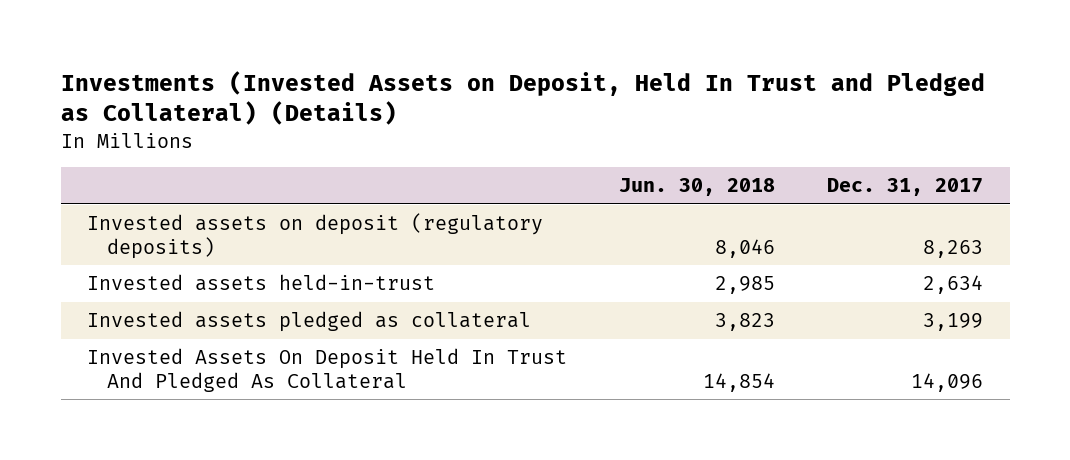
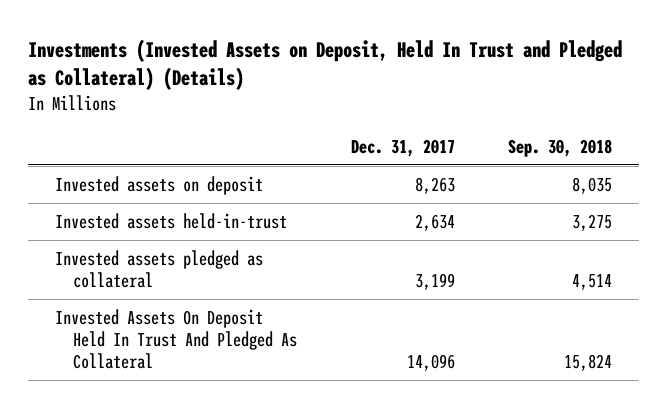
- | Jun. 30, 2018 | Dec. 31, 2017
+ | Dec. 31, 2017 | Sep. 30, 2018
- Invested assets on deposit (regulatory deposits) | 8,046 | 8,263
+ Invested assets on deposit | 8,263 | 8,035

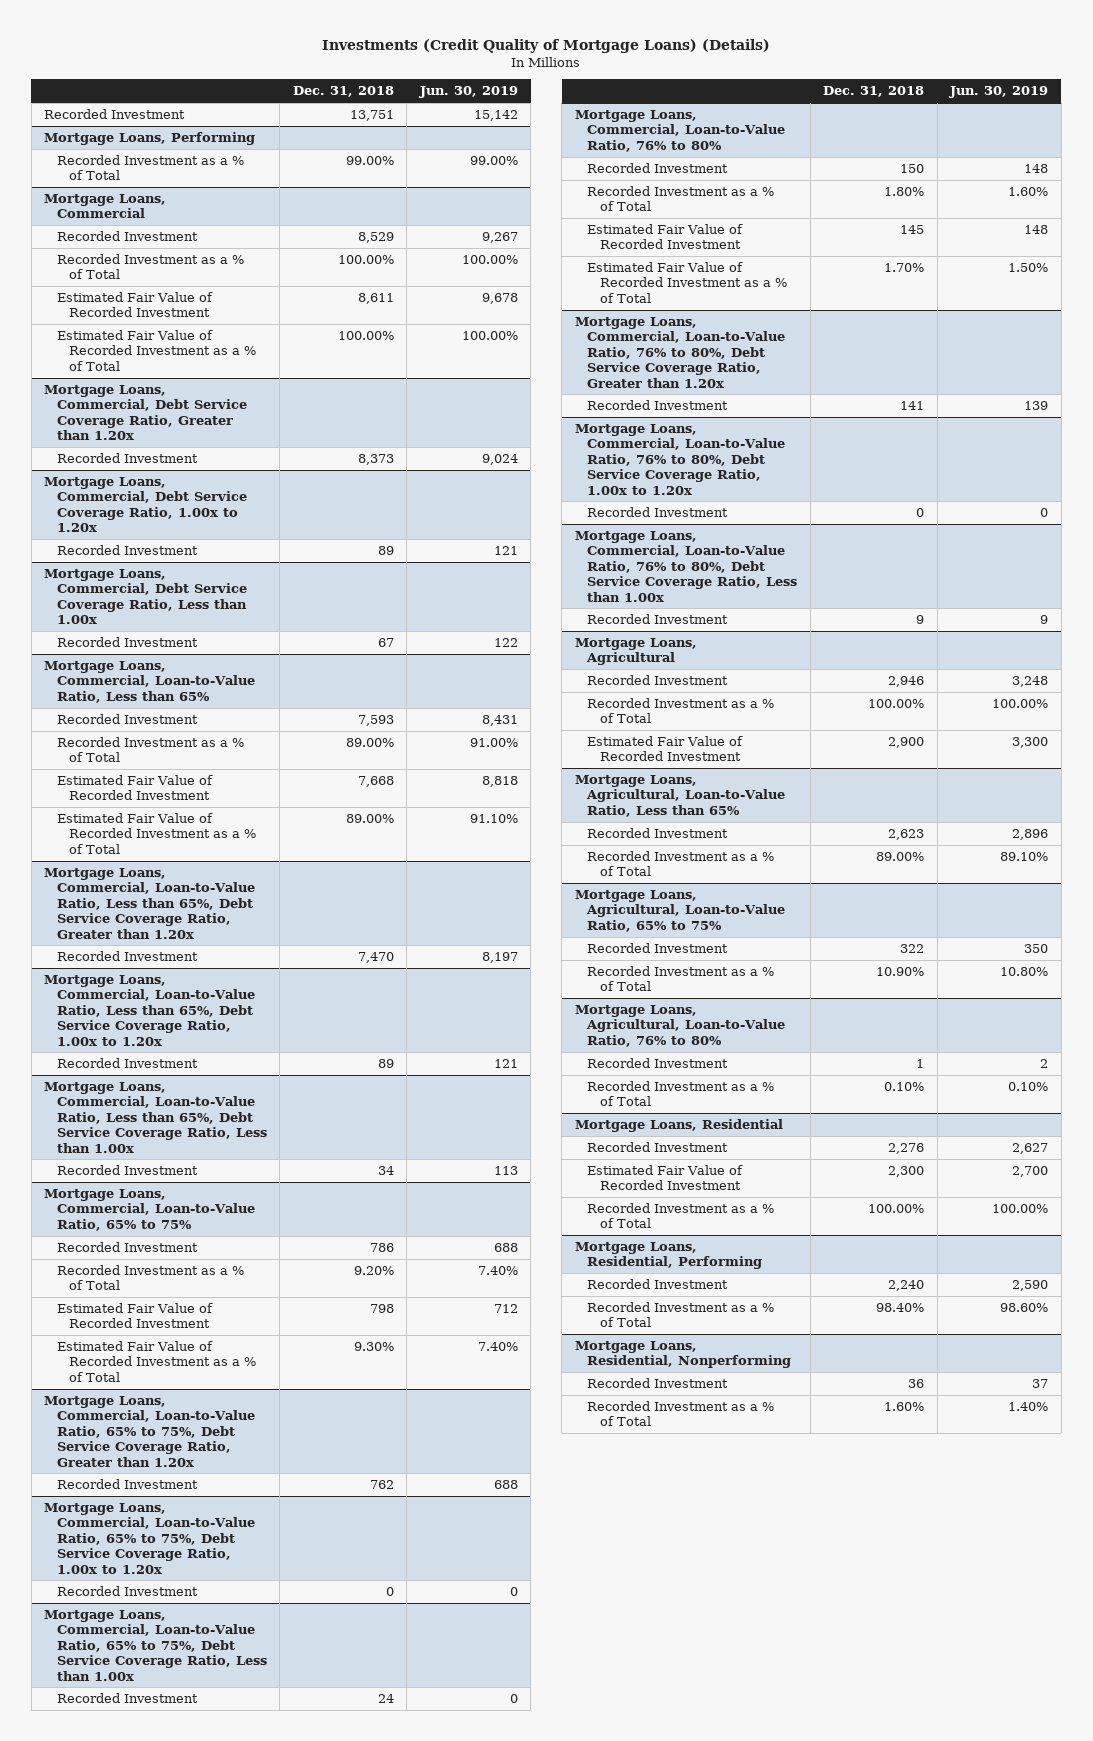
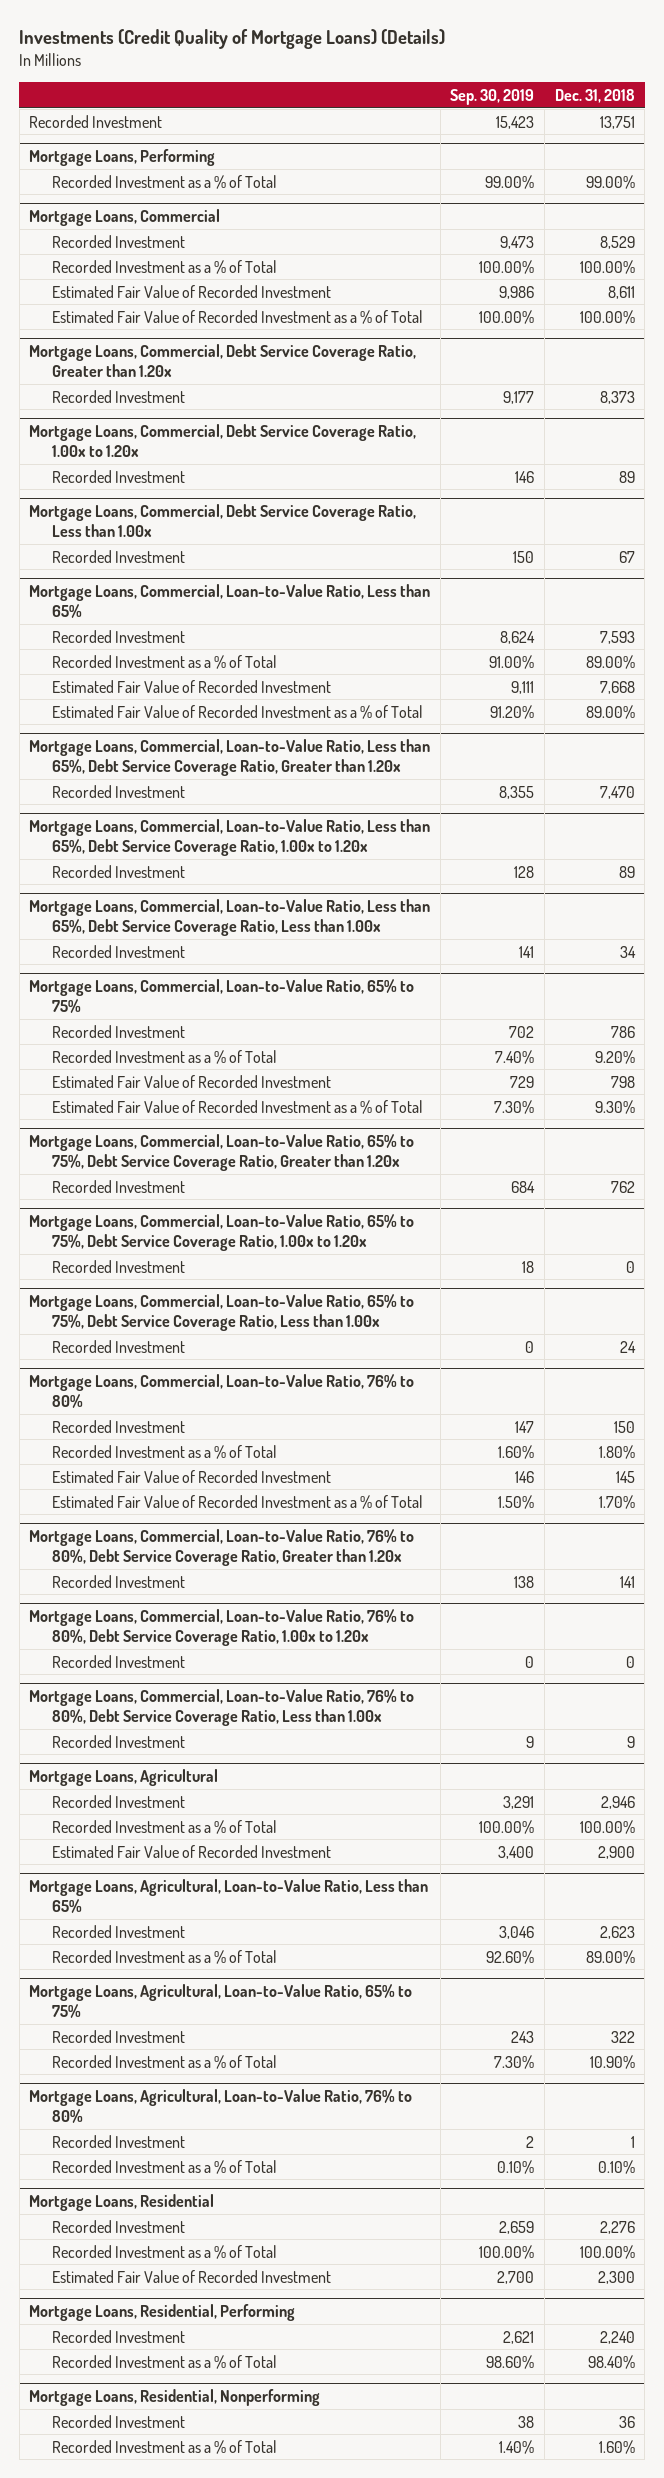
- | Dec. 31, 2018 | Jun. 30, 2019
+ | Sep. 30, 2019 | Dec. 31, 2018
@ Mortgage Loans, Residential
moved down: Estimated Fair Value of Recorded Investment | 2,700 | 2,300

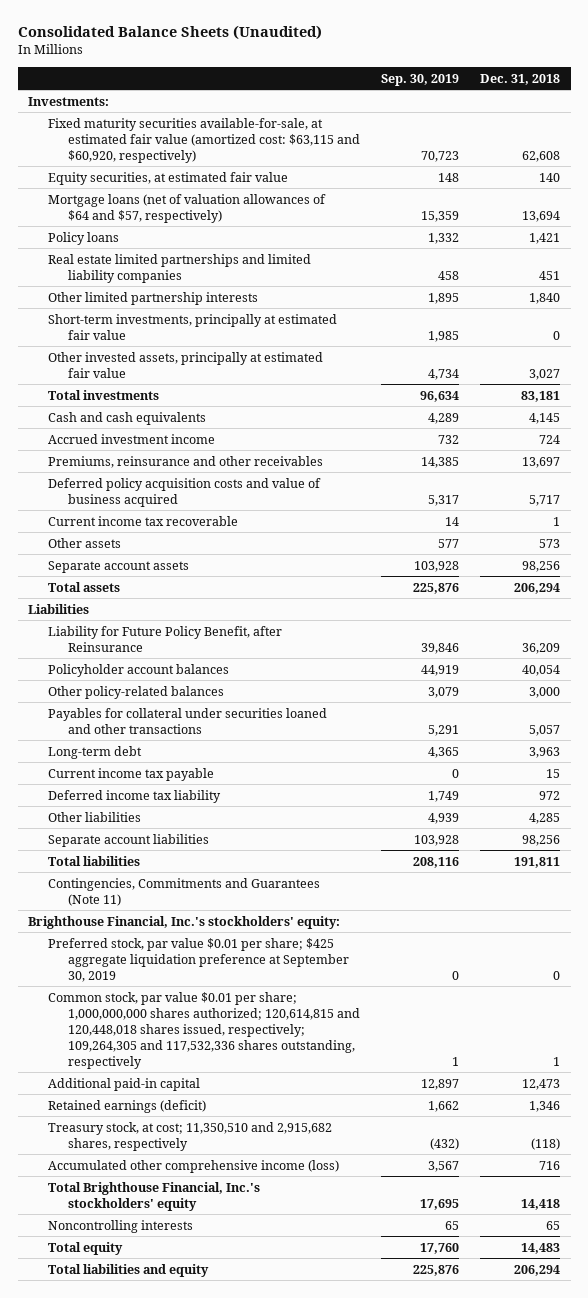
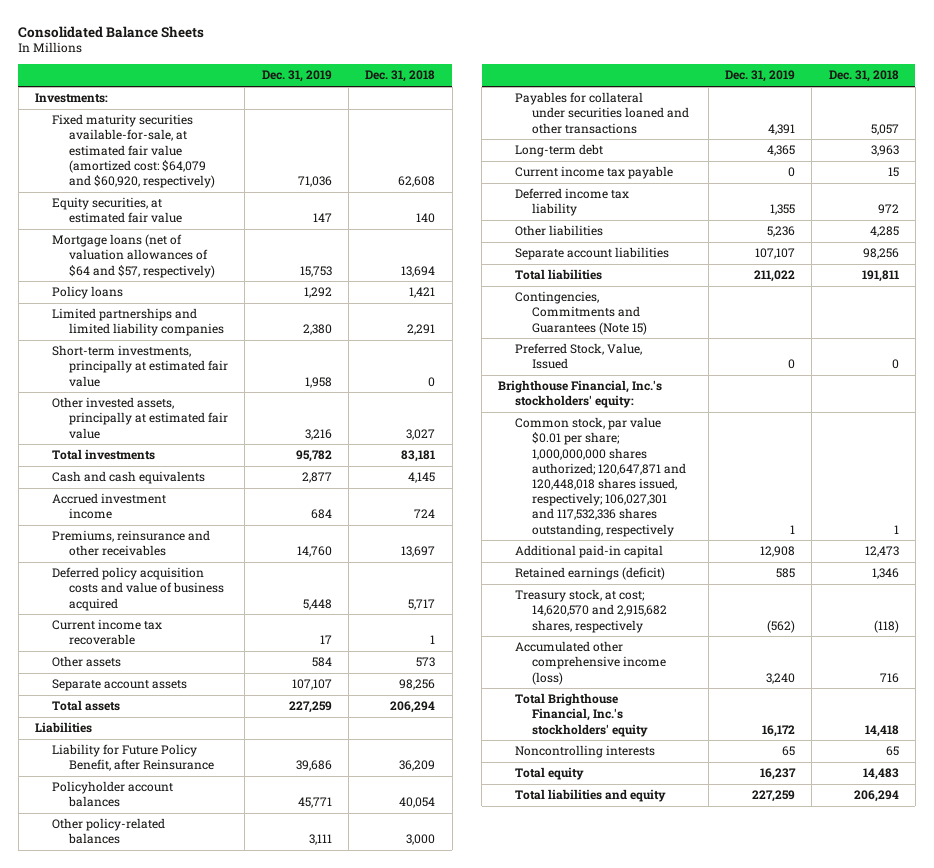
- Consolidated Balance Sheets (Unaudited)
+ Consolidated Balance Sheets
- | Sep. 30, 2019 | Dec. 31, 2018
+ | Dec. 31, 2019 | Dec. 31, 2018
- Fixed maturity securities available-for-sale, at estimated fair value (amortized cost: $63,115 and $60,920, respectively) | 70,723 | 62,608
+ Fixed maturity securities available-for-sale, at estimated fair value (amortized cost: $64,079 and $60,920, respectively) | 71,036 | 62,608
- Real estate limited partnerships and limited liability companies | 458 | 451
- Other limited partnership interests | 1,895 | 1,840
+ Limited partnerships and limited liability companies | 2,380 | 2,291
- Contingencies, Commitments and Guarantees (Note 11)
+ Contingencies, Commitments and Guarantees (Note 15)
+ Preferred Stock, Value, Issued | 0 | 0
- Preferred stock, par value $0.01 per share; $425 aggregate liquidation preference at September 30, 2019 | 0 | 0
- Common stock, par value $0.01 per share; 1,000,000,000 shares authorized; 120,614,815 and 120,448,018 shares issued, respectively; 109,264,305 and 117,532,336 shares outstanding, respectively | 1 | 1
+ Common stock, par value $0.01 per share; 1,000,000,000 shares authorized; 120,647,871 and 120,448,018 shares issued, respectively; 106,027,301 and 117,532,336 shares outstanding, respectively | 1 | 1
- Treasury stock, at cost; 11,350,510 and 2,915,682 shares, respectively | (432) | (118)
+ Treasury stock, at cost; 14,620,570 and 2,915,682 shares, respectively | (562) | (118)

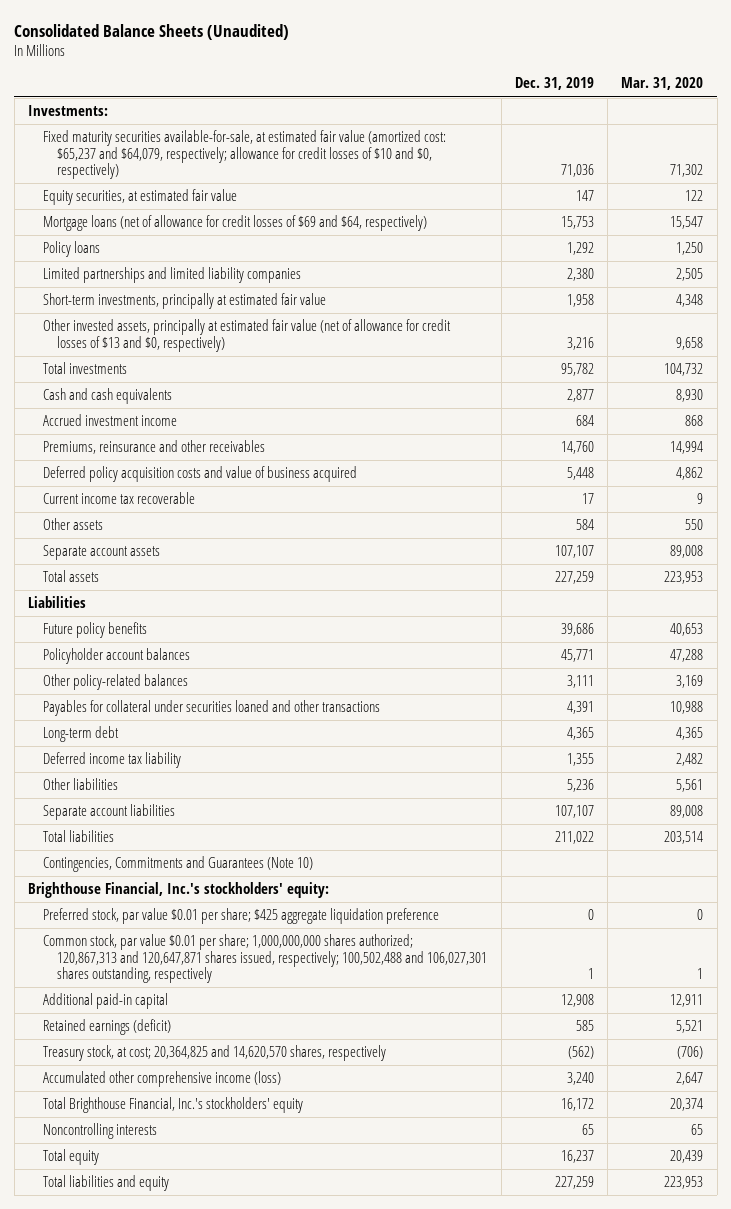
- Consolidated Balance Sheets
+ Consolidated Balance Sheets (Unaudited)
- | Dec. 31, 2019 | Dec. 31, 2018
+ | Dec. 31, 2019 | Mar. 31, 2020
- Fixed maturity securities available-for-sale, at estimated fair value (amortized cost: $64,079 and $60,920, respectively) | 71,036 | 62,608
+ Fixed maturity securities available-for-sale, at estimated fair value (amortized cost: $65,237 and $64,079, respectively; allowance for credit losses of $10 and $0, respectively) | 71,036 | 71,302
- Mortgage loans (net of valuation allowances of $64 and $57, respectively) | 15,753 | 13,694
+ Mortgage loans (net of allowance for credit losses of $69 and $64, respectively) | 15,753 | 15,547
- Other invested assets, principally at estimated fair value | 3,216 | 3,027
+ Other invested assets, principally at estimated fair value (net of allowance for credit losses of $13 and $0, respectively) | 3,216 | 9,658
- Liability for Future Policy Benefit, after Reinsurance | 39,686 | 36,209
+ Future policy benefits | 39,686 | 40,653
- Current income tax payable | 0 | 15
- Contingencies, Commitments and Guarantees (Note 15)
- Preferred Stock, Value, Issued | 0 | 0
+ Contingencies, Commitments and Guarantees (Note 10)
- Common stock, par value $0.01 per share; 1,000,000,000 shares authorized; 120,647,871 and 120,448,018 shares issued, respectively; 106,027,301 and 117,532,336 shares outstanding, respectively | 1 | 1
+ Preferred stock, par value $0.01 per share; $425 aggregate liquidation preference | 0 | 0
+ Common stock, par value $0.01 per share; 1,000,000,000 shares authorized; 120,867,313 and 120,647,871 shares issued, respectively; 100,502,488 and 106,027,301 shares outstanding, respectively | 1 | 1
- Treasury stock, at cost; 14,620,570 and 2,915,682 shares, respectively | (562) | (118)
+ Treasury stock, at cost; 20,364,825 and 14,620,570 shares, respectively | (562) | (706)

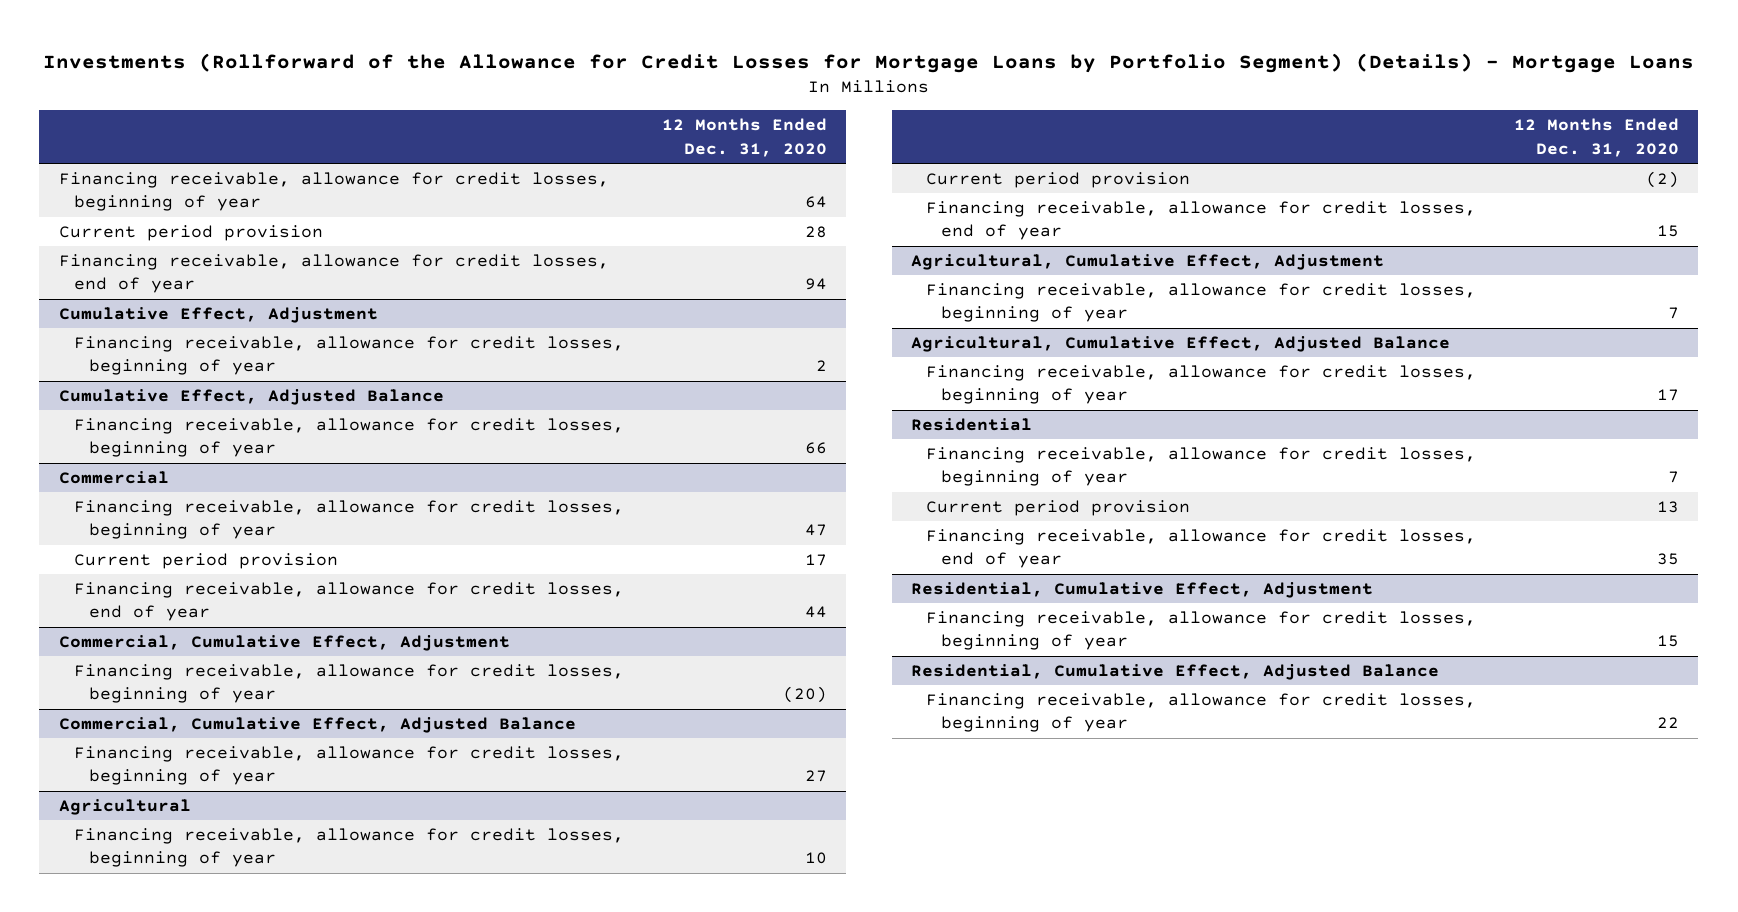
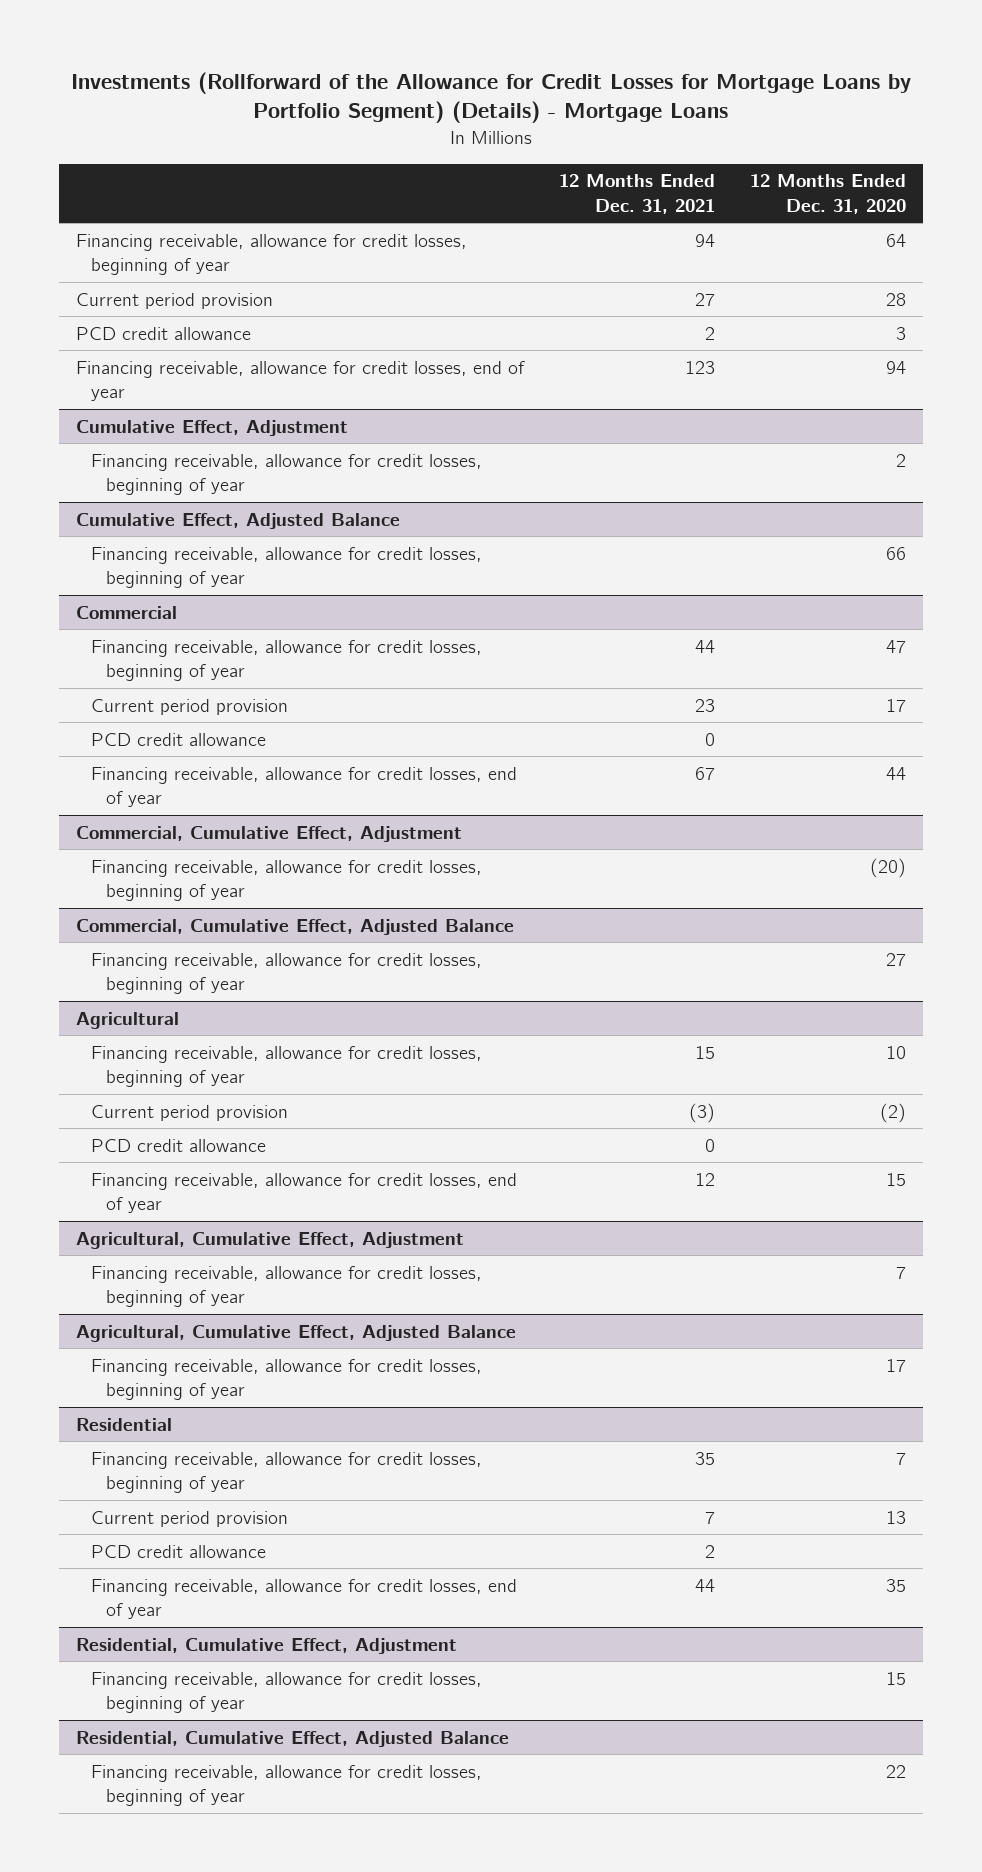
- | 12 Months Ended Dec. 31, 2020
+ | 12 Months Ended Dec. 31, 2021 | 12 Months Ended Dec. 31, 2020
+ PCD credit allowance | 2 | 3
@ Commercial
+ PCD credit allowance | 0 |
@ Agricultural
+ PCD credit allowance | 0 |
@ Residential
+ PCD credit allowance | 2 |

